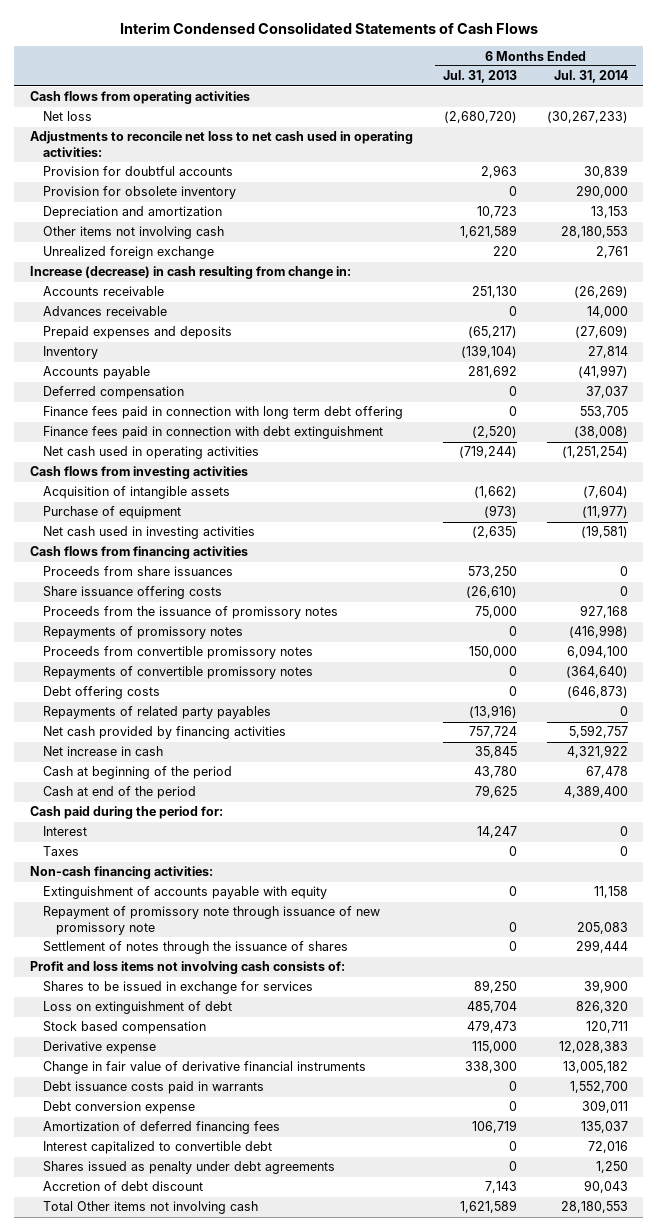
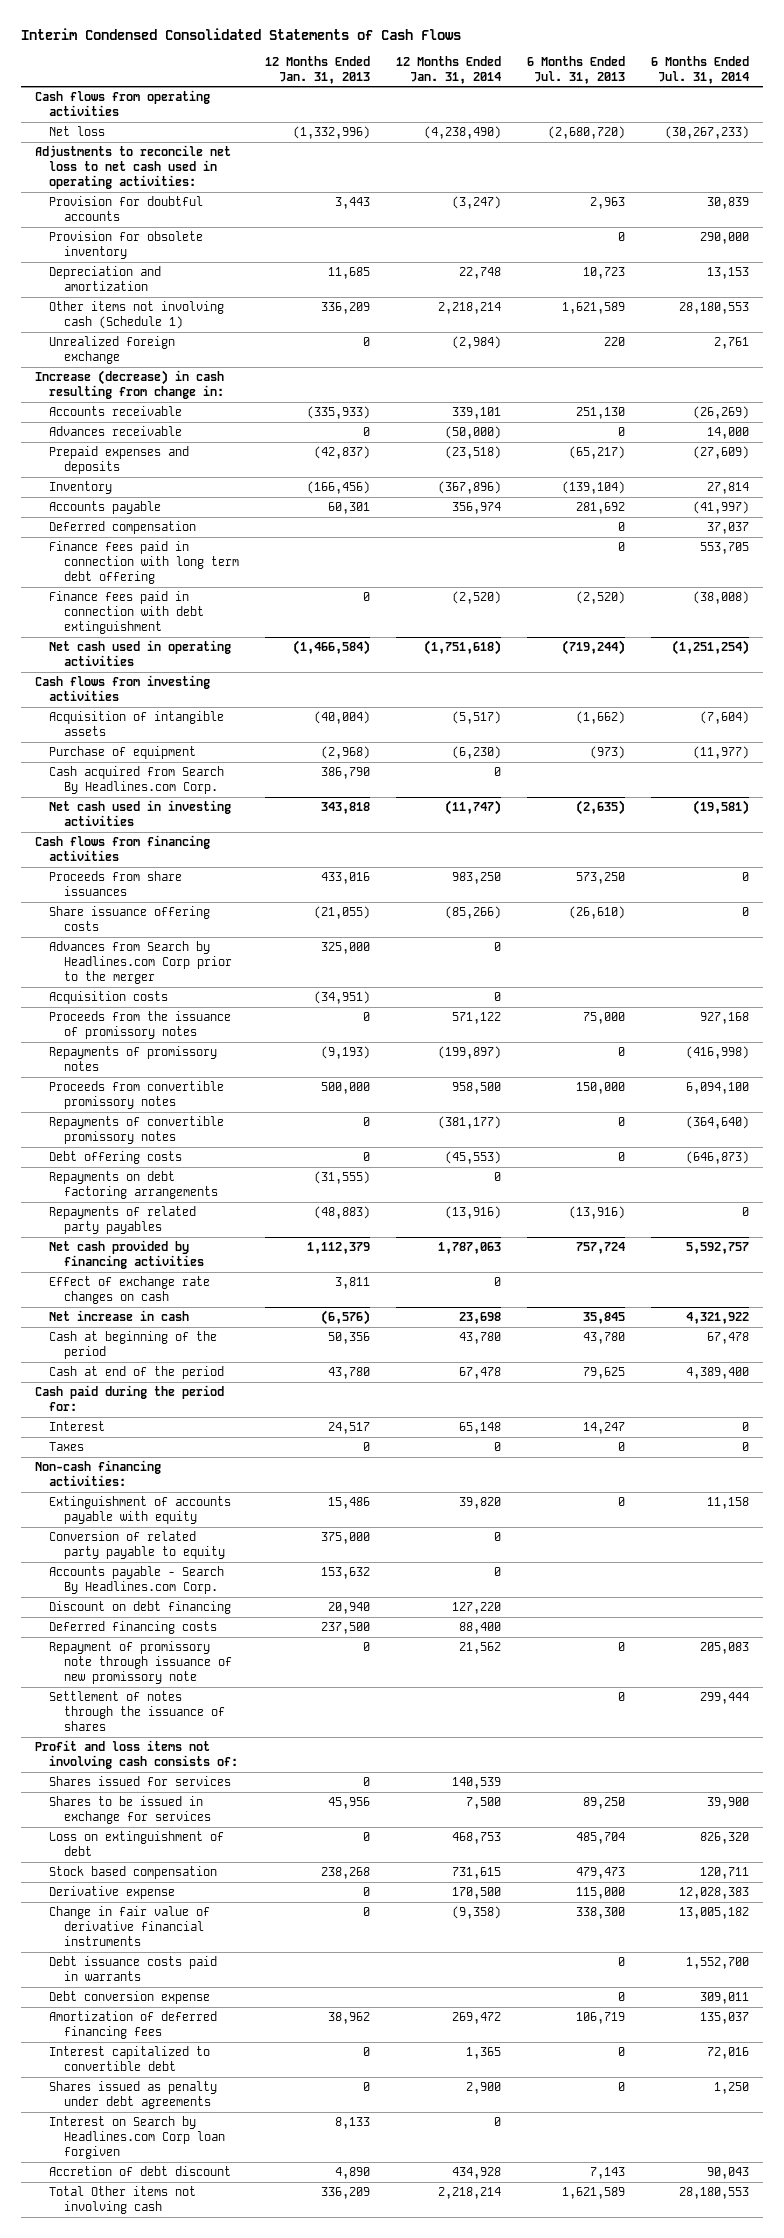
- | 6 Months Ended Jul. 31, 2013 | 6 Months Ended Jul. 31, 2014
+ | 12 Months Ended Jan. 31, 2013 | 12 Months Ended Jan. 31, 2014 | 6 Months Ended Jul. 31, 2013 | 6 Months Ended Jul. 31, 2014
- Other items not involving cash | 1,621,589 | 28,180,553
+ Other items not involving cash (Schedule 1) | 336,209 | 2,218,214 | 1,621,589 | 28,180,553
+ Cash acquired from Search By Headlines.com Corp. | 386,790 | 0 | |
+ Advances from Search by Headlines.com Corp prior to the merger | 325,000 | 0 | |
+ Acquisition costs | (34,951) | 0 | |
+ Repayments on debt factoring arrangements | (31,555) | 0 | |
+ Effect of exchange rate changes on cash | 3,811 | 0 | |
+ Conversion of related party payable to equity | 375,000 | 0 | |
+ Accounts payable - Search By Headlines.com Corp. | 153,632 | 0 | |
+ Discount on debt financing | 20,940 | 127,220 | |
+ Deferred financing costs | 237,500 | 88,400 | |
+ Shares issued for services | 0 | 140,539 | |
+ Interest on Search by Headlines.com Corp loan forgiven | 8,133 | 0 | |

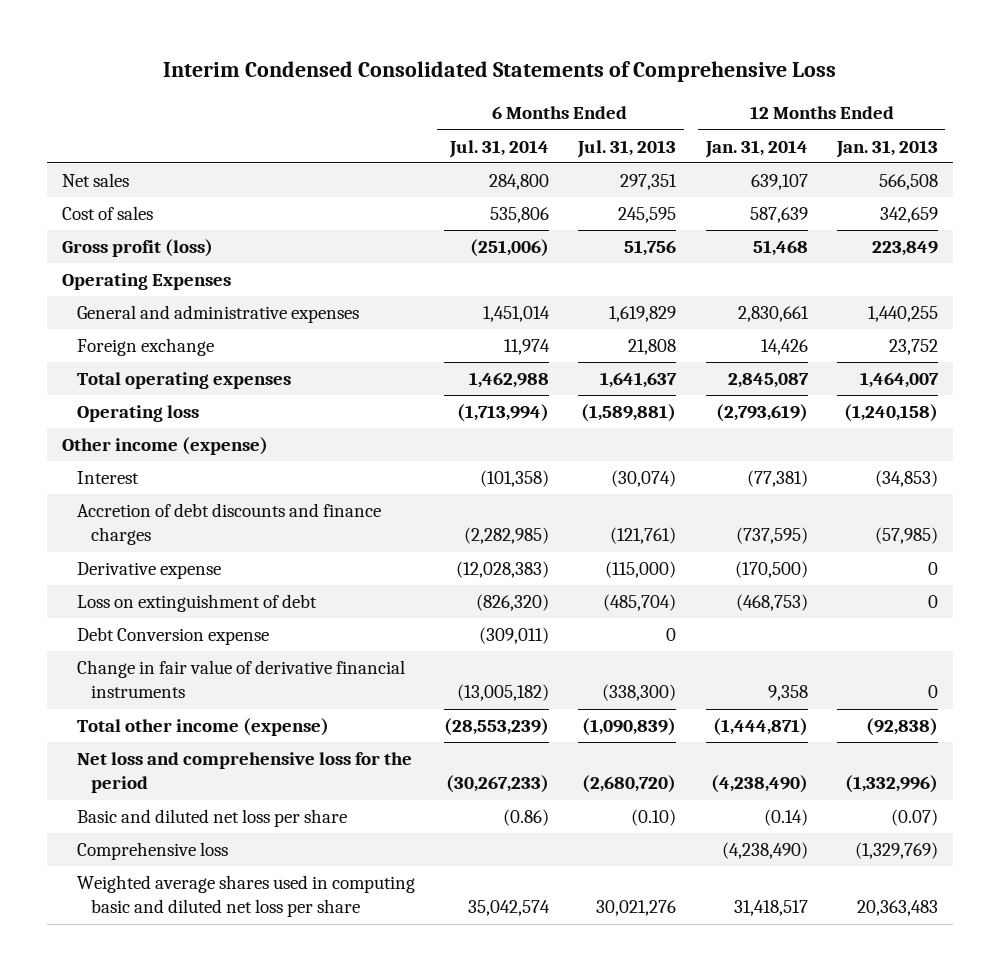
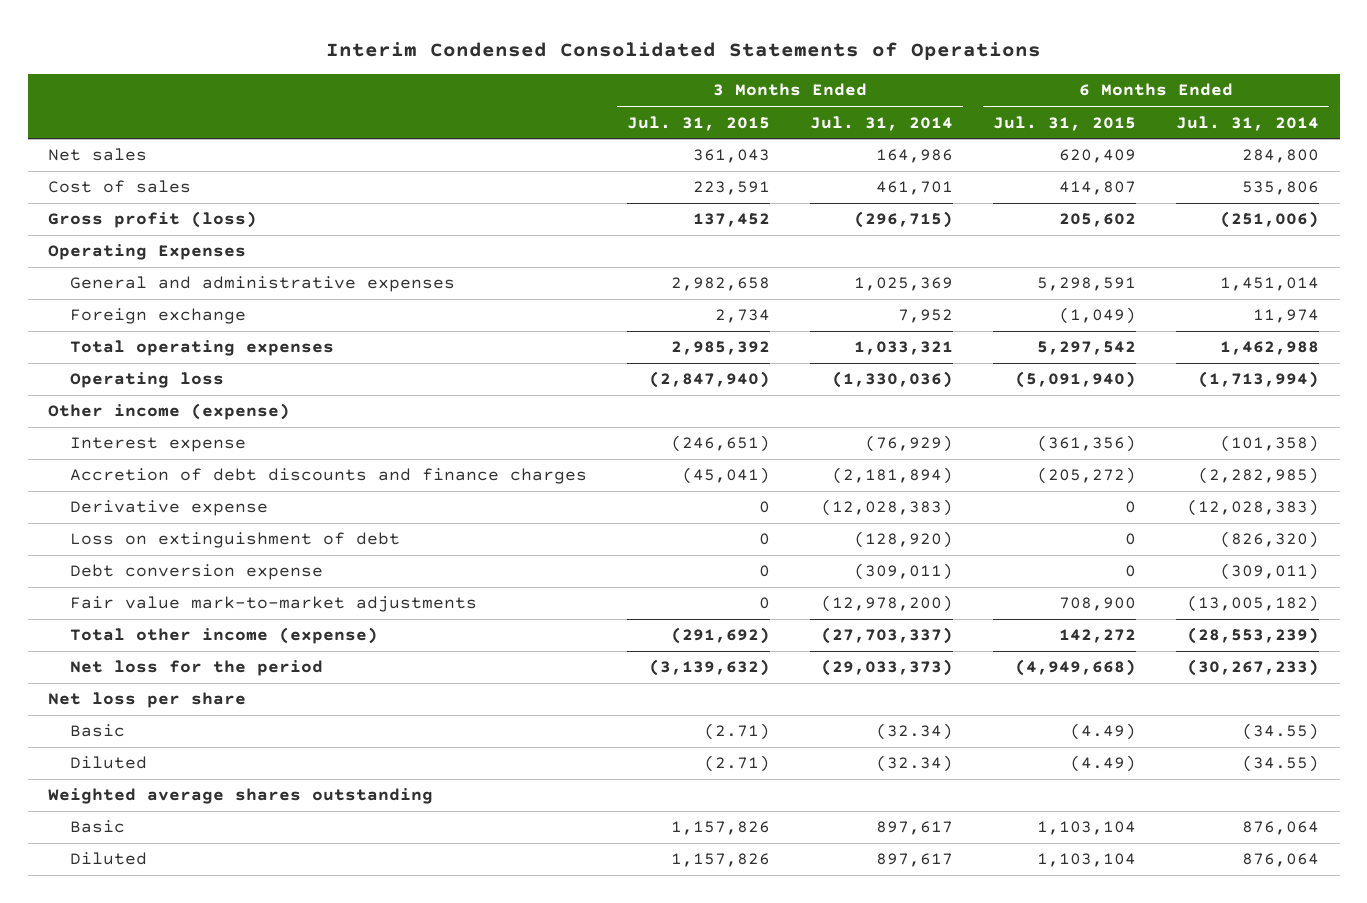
- Interim Condensed Consolidated Statements of Comprehensive Loss
+ Interim Condensed Consolidated Statements of Operations
- | 6 Months Ended Jul. 31, 2014 | 6 Months Ended Jul. 31, 2013 | 12 Months Ended Jan. 31, 2014 | 12 Months Ended Jan. 31, 2013
+ | 3 Months Ended Jul. 31, 2015 | 3 Months Ended Jul. 31, 2014 | 6 Months Ended Jul. 31, 2015 | 6 Months Ended Jul. 31, 2014
- Interest | (101,358) | (30,074) | (77,381) | (34,853)
+ Interest expense | (246,651) | (76,929) | (361,356) | (101,358)
- Debt Conversion expense | (309,011) | 0 | |
- Change in fair value of derivative financial instruments | (13,005,182) | (338,300) | 9,358 | 0
+ Debt conversion expense | 0 | (309,011) | 0 | (309,011)
+ Fair value mark-to-market adjustments | 0 | (12,978,200) | 708,900 | (13,005,182)
- Net loss and comprehensive loss for the period | (30,267,233) | (2,680,720) | (4,238,490) | (1,332,996)
- Basic and diluted net loss per share | (0.86) | (0.10) | (0.14) | (0.07)
- Comprehensive loss | | | (4,238,490) | (1,329,769)
- Weighted average shares used in computing basic and diluted net loss per share | 35,042,574 | 30,021,276 | 31,418,517 | 20,363,483
+ Net loss for the period | (3,139,632) | (29,033,373) | (4,949,668) | (30,267,233)
+ Net loss per share
+ Basic | (2.71) | (32.34) | (4.49) | (34.55)
+ Diluted | (2.71) | (32.34) | (4.49) | (34.55)
+ Weighted average shares outstanding
+ Basic | 1,157,826 | 897,617 | 1,103,104 | 876,064
+ Diluted | 1,157,826 | 897,617 | 1,103,104 | 876,064

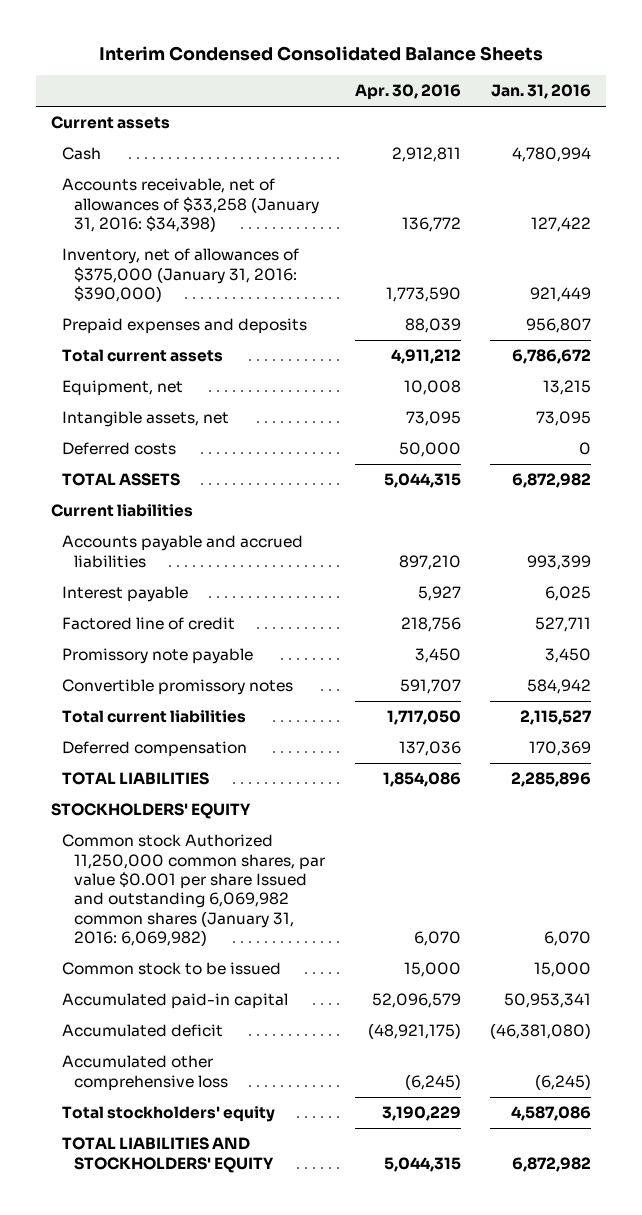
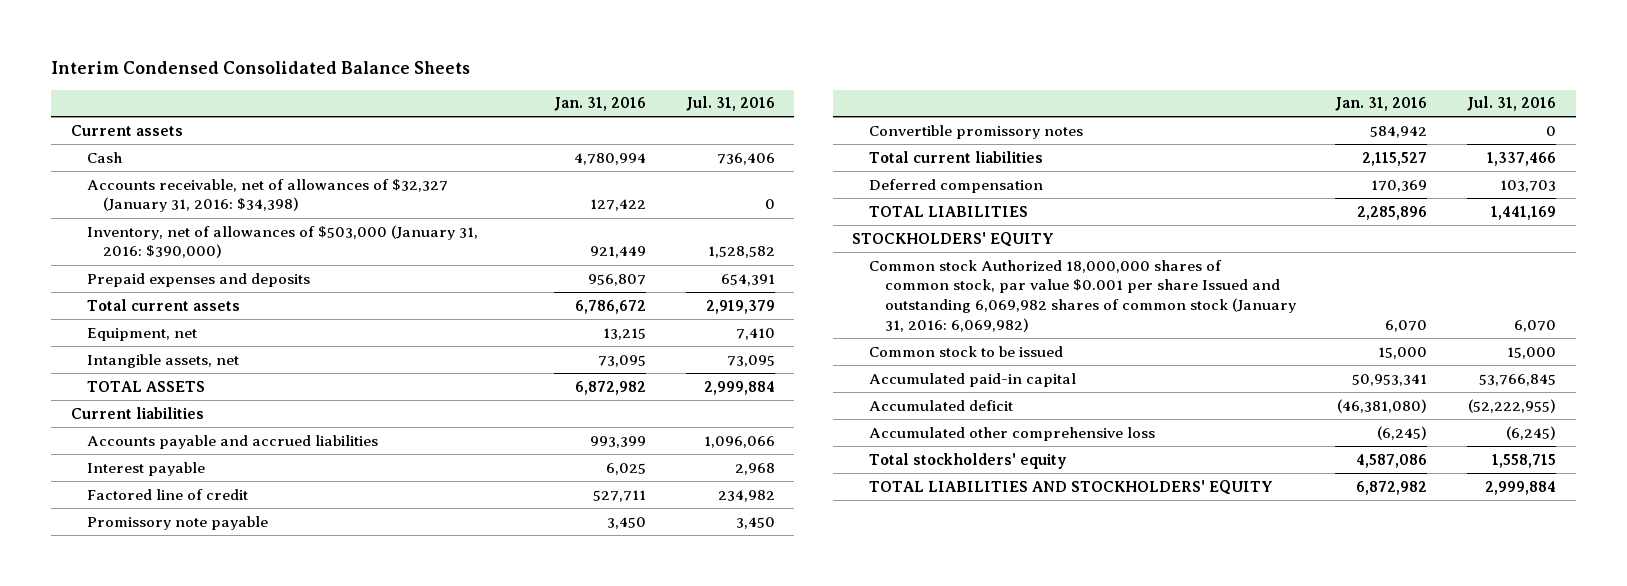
- | Apr. 30, 2016 | Jan. 31, 2016
+ | Jan. 31, 2016 | Jul. 31, 2016
- Accounts receivable, net of allowances of $33,258 (January 31, 2016: $34,398) | 136,772 | 127,422
- Inventory, net of allowances of $375,000 (January 31, 2016: $390,000) | 1,773,590 | 921,449
+ Accounts receivable, net of allowances of $32,327 (January 31, 2016: $34,398) | 127,422 | 0
+ Inventory, net of allowances of $503,000 (January 31, 2016: $390,000) | 921,449 | 1,528,582
- Deferred costs | 50,000 | 0
- Common stock Authorized 11,250,000 common shares, par value $0.001 per share Issued and outstanding 6,069,982 common shares (January 31, 2016: 6,069,982) | 6,070 | 6,070
+ Common stock Authorized 18,000,000 shares of common stock, par value $0.001 per share Issued and outstanding 6,069,982 shares of common stock (January 31, 2016: 6,069,982) | 6,070 | 6,070

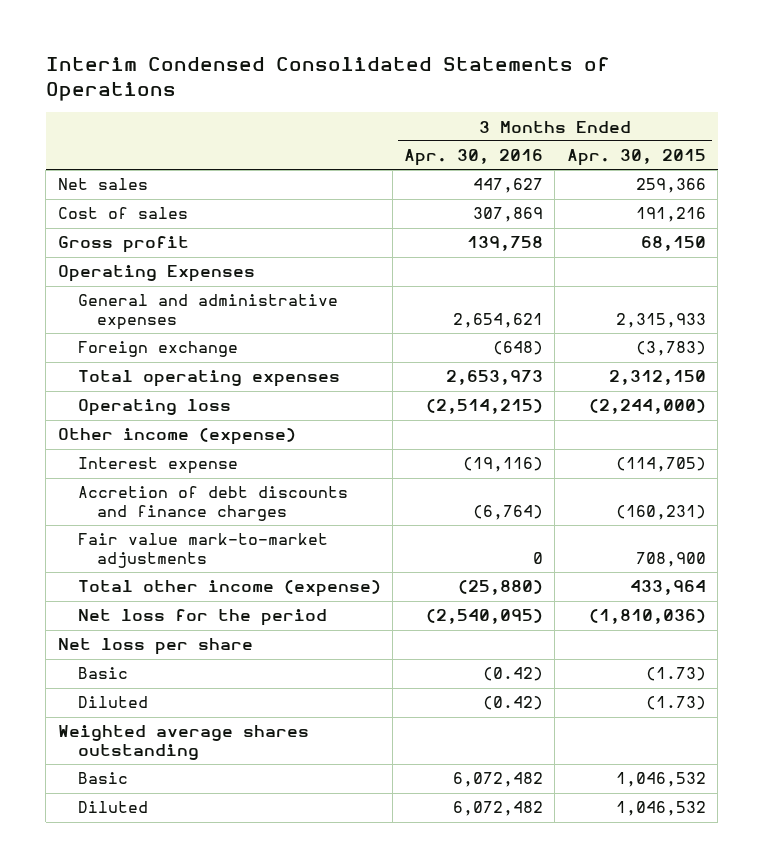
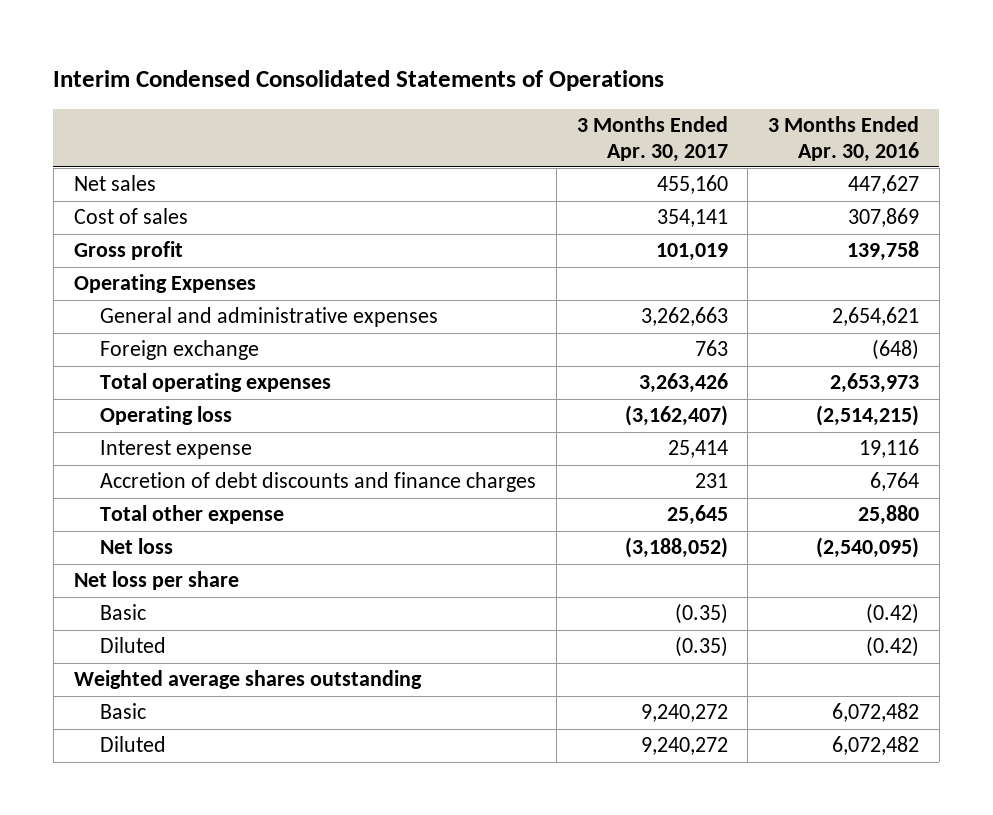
- | 3 Months Ended Apr. 30, 2016 | 3 Months Ended Apr. 30, 2015
+ | 3 Months Ended Apr. 30, 2017 | 3 Months Ended Apr. 30, 2016
- Other income (expense)
- Interest expense | (19,116) | (114,705)
- Accretion of debt discounts and finance charges | (6,764) | (160,231)
- Fair value mark-to-market adjustments | 0 | 708,900
- Total other income (expense) | (25,880) | 433,964
- Net loss for the period | (2,540,095) | (1,810,036)
+ Interest expense | 25,414 | 19,116
+ Accretion of debt discounts and finance charges | 231 | 6,764
+ Total other expense | 25,645 | 25,880
+ Net loss | (3,188,052) | (2,540,095)

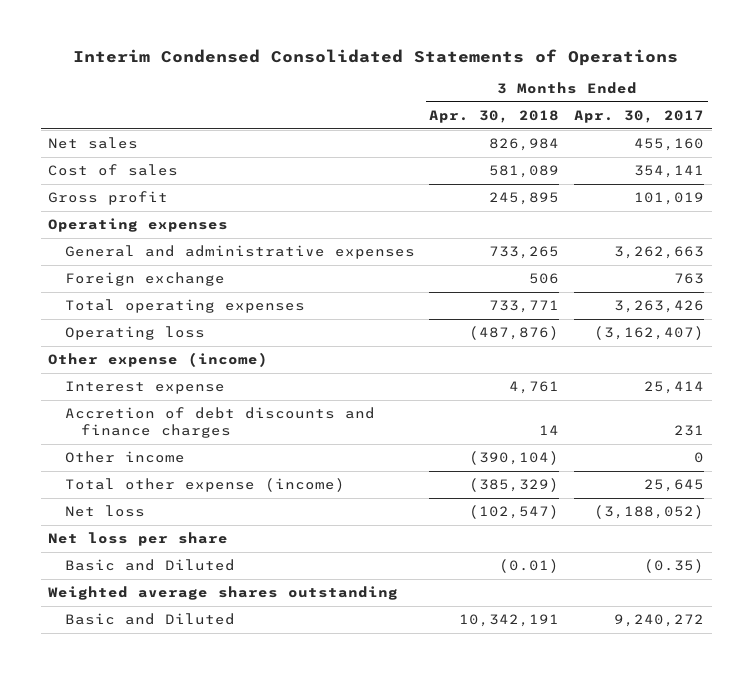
- | 3 Months Ended Apr. 30, 2017 | 3 Months Ended Apr. 30, 2016
+ | 3 Months Ended Apr. 30, 2018 | 3 Months Ended Apr. 30, 2017
- Operating Expenses
+ Operating expenses
+ Other expense (income)
- Total other expense | 25,645 | 25,880
+ Other income | (390,104) | 0
+ Total other expense (income) | (385,329) | 25,645
- Basic | (0.35) | (0.42)
- Diluted | (0.35) | (0.42)
+ Basic and Diluted | (0.01) | (0.35)
- Basic | 9,240,272 | 6,072,482
- Diluted | 9,240,272 | 6,072,482
+ Basic and Diluted | 10,342,191 | 9,240,272

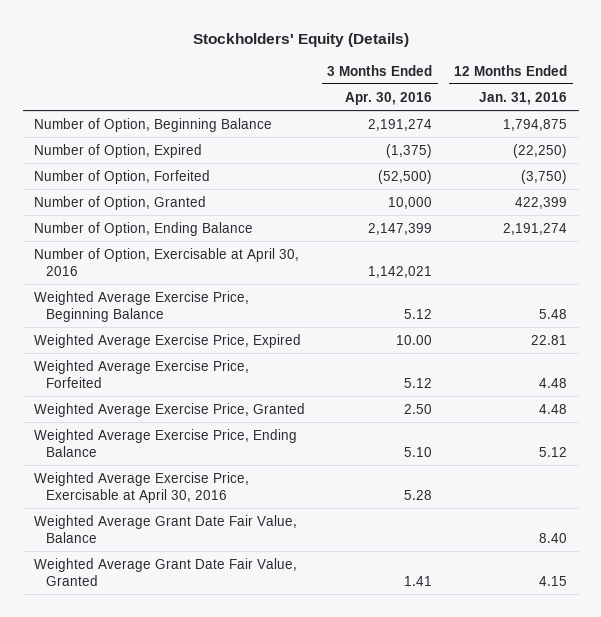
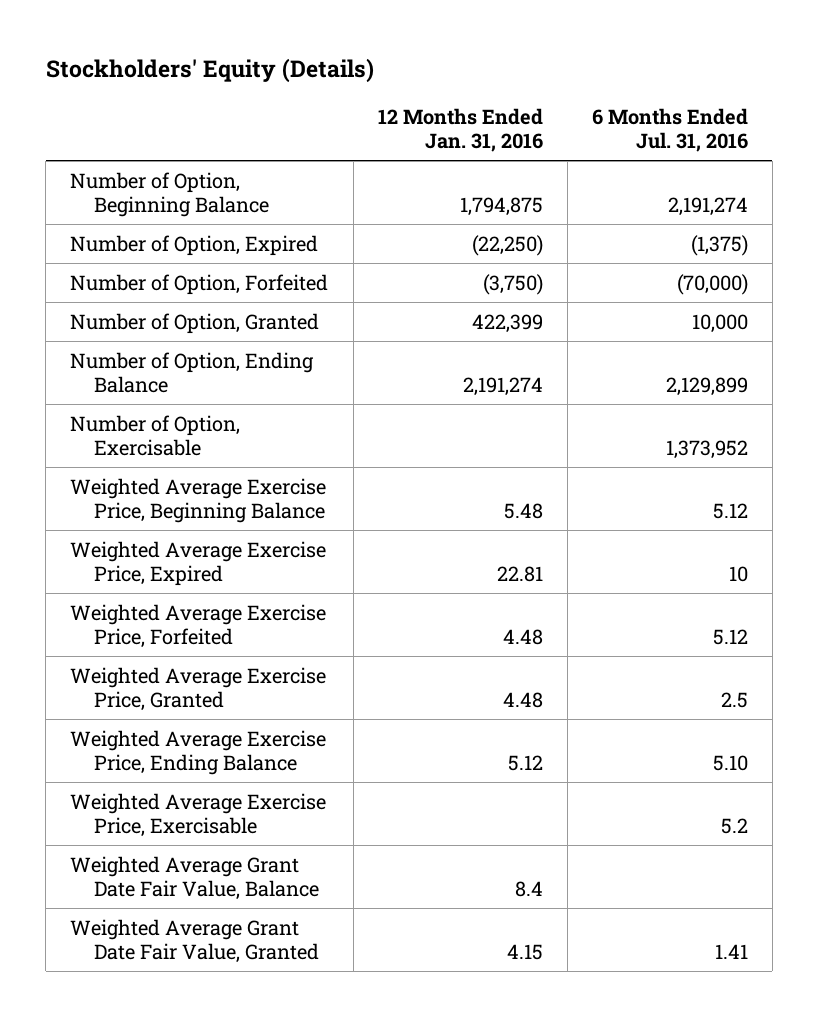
- | 3 Months Ended Apr. 30, 2016 | 12 Months Ended Jan. 31, 2016
+ | 12 Months Ended Jan. 31, 2016 | 6 Months Ended Jul. 31, 2016
- Number of Option, Exercisable at April 30, 2016 | 1,142,021 |
+ Number of Option, Exercisable | | 1,373,952
- Weighted Average Exercise Price, Exercisable at April 30, 2016 | 5.28 |
- Weighted Average Grant Date Fair Value, Balance | | 8.40
+ Weighted Average Exercise Price, Exercisable | | 5.2
+ Weighted Average Grant Date Fair Value, Balance | 8.4 |

